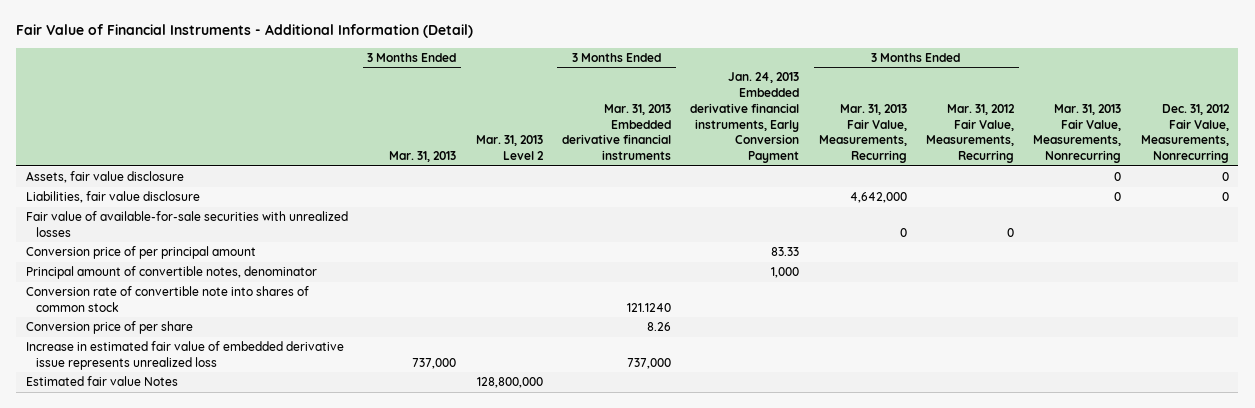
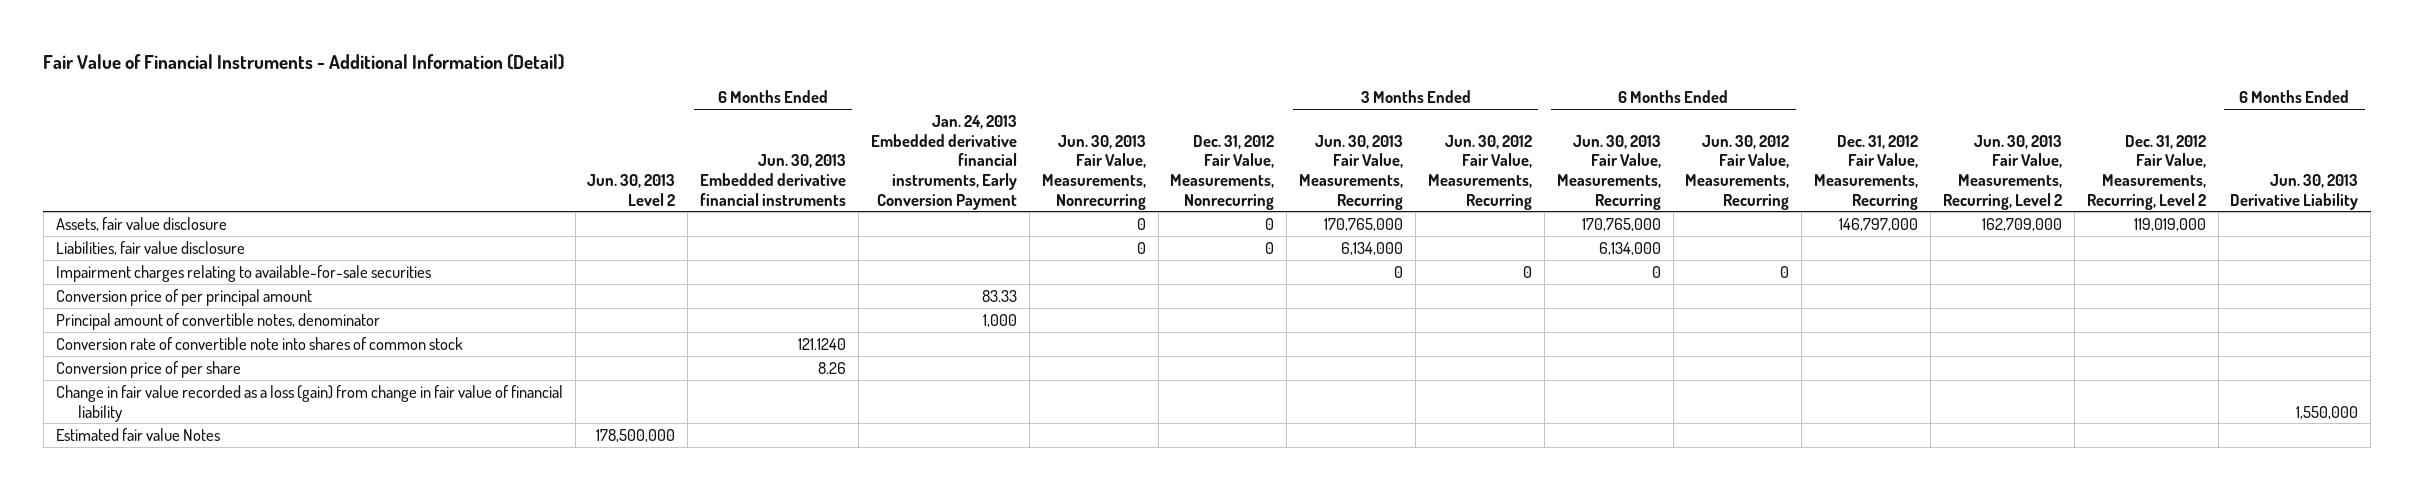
- | 3 Months Ended Mar. 31, 2013 | Mar. 31, 2013 Level 2 | 3 Months Ended Mar. 31, 2013 Embedded derivative financial instruments | Jan. 24, 2013 Embedded derivative financial instruments, Early Conversion Payment | 3 Months Ended Mar. 31, 2013 Fair Value, Measurements, Recurring | 3 Months Ended Mar. 31, 2012 Fair Value, Measurements, Recurring | Mar. 31, 2013 Fair Value, Measurements, Nonrecurring | Dec. 31, 2012 Fair Value, Measurements, Nonrecurring
+ | Jun. 30, 2013 Level 2 | 6 Months Ended Jun. 30, 2013 Embedded derivative financial instruments | Jan. 24, 2013 Embedded derivative financial instruments, Early Conversion Payment | Jun. 30, 2013 Fair Value, Measurements, Nonrecurring | Dec. 31, 2012 Fair Value, Measurements, Nonrecurring | 3 Months Ended Jun. 30, 2013 Fair Value, Measurements, Recurring | 3 Months Ended Jun. 30, 2012 Fair Value, Measurements, Recurring | 6 Months Ended Jun. 30, 2013 Fair Value, Measurements, Recurring | 6 Months Ended Jun. 30, 2012 Fair Value, Measurements, Recurring | Dec. 31, 2012 Fair Value, Measurements, Recurring | Jun. 30, 2013 Fair Value, Measurements, Recurring, Level 2 | Dec. 31, 2012 Fair Value, Measurements, Recurring, Level 2 | 6 Months Ended Jun. 30, 2013 Derivative Liability
- Fair value of available-for-sale securities with unrealized losses | | | | | 0 | 0 | |
+ Impairment charges relating to available-for-sale securities | | | | | | 0 | 0 | 0 | 0 | | | |
- Increase in estimated fair value of embedded derivative issue represents unrealized loss | 737,000 | | 737,000 | | | | |
+ Change in fair value recorded as a loss (gain) from change in fair value of financial liability | | | | | | | | | | | | | 1,550,000

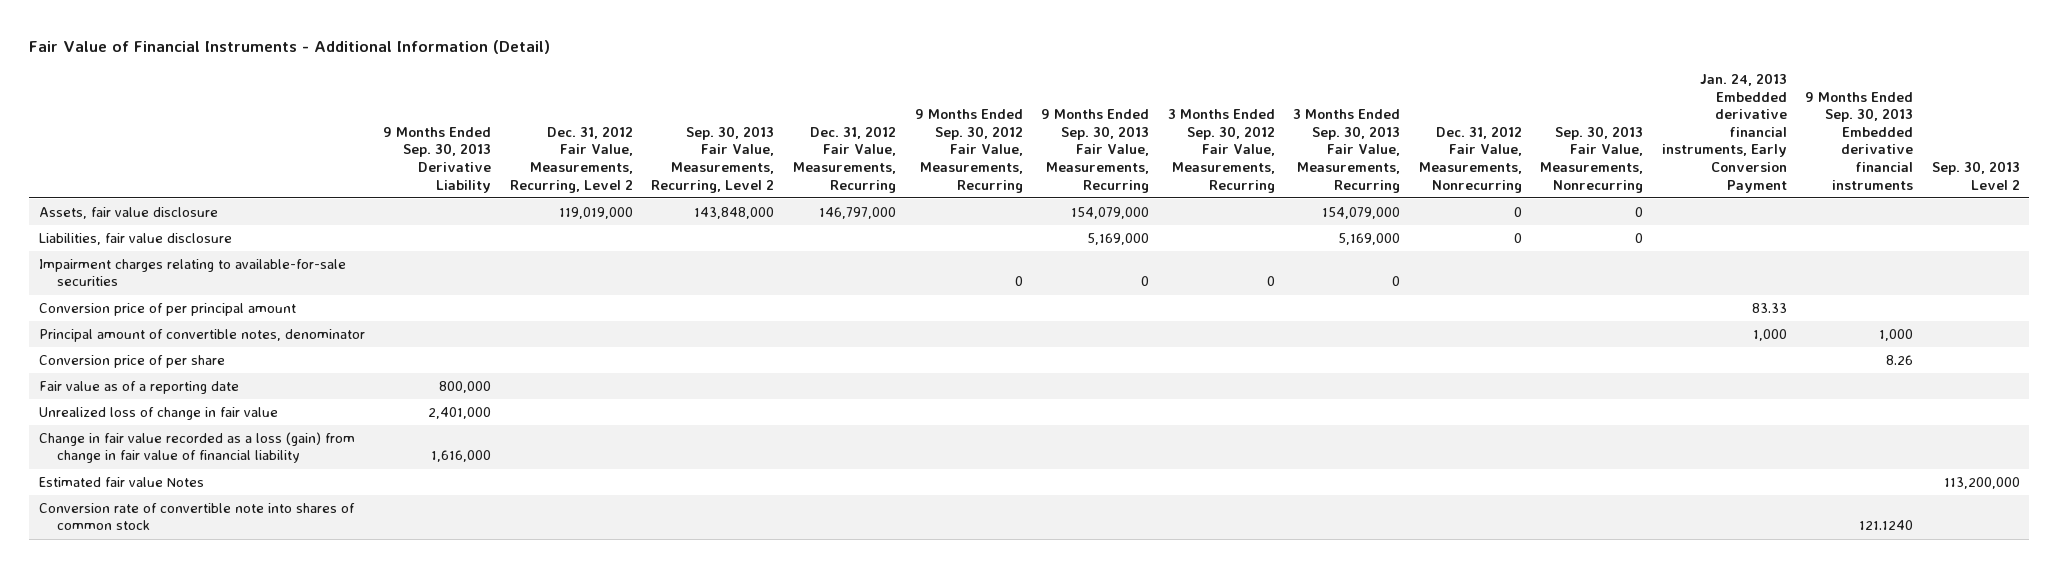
- | Jun. 30, 2013 Level 2 | 6 Months Ended Jun. 30, 2013 Embedded derivative financial instruments | Jan. 24, 2013 Embedded derivative financial instruments, Early Conversion Payment | Jun. 30, 2013 Fair Value, Measurements, Nonrecurring | Dec. 31, 2012 Fair Value, Measurements, Nonrecurring | 3 Months Ended Jun. 30, 2013 Fair Value, Measurements, Recurring | 3 Months Ended Jun. 30, 2012 Fair Value, Measurements, Recurring | 6 Months Ended Jun. 30, 2013 Fair Value, Measurements, Recurring | 6 Months Ended Jun. 30, 2012 Fair Value, Measurements, Recurring | Dec. 31, 2012 Fair Value, Measurements, Recurring | Jun. 30, 2013 Fair Value, Measurements, Recurring, Level 2 | Dec. 31, 2012 Fair Value, Measurements, Recurring, Level 2 | 6 Months Ended Jun. 30, 2013 Derivative Liability
+ | 9 Months Ended Sep. 30, 2013 Derivative Liability | Dec. 31, 2012 Fair Value, Measurements, Recurring, Level 2 | Sep. 30, 2013 Fair Value, Measurements, Recurring, Level 2 | Dec. 31, 2012 Fair Value, Measurements, Recurring | 9 Months Ended Sep. 30, 2012 Fair Value, Measurements, Recurring | 9 Months Ended Sep. 30, 2013 Fair Value, Measurements, Recurring | 3 Months Ended Sep. 30, 2012 Fair Value, Measurements, Recurring | 3 Months Ended Sep. 30, 2013 Fair Value, Measurements, Recurring | Dec. 31, 2012 Fair Value, Measurements, Nonrecurring | Sep. 30, 2013 Fair Value, Measurements, Nonrecurring | Jan. 24, 2013 Embedded derivative financial instruments, Early Conversion Payment | 9 Months Ended Sep. 30, 2013 Embedded derivative financial instruments | Sep. 30, 2013 Level 2
+ Fair value as of a reporting date | 800,000 | | | | | | | | | | | |
+ Unrealized loss of change in fair value | 2,401,000 | | | | | | | | | | | |
moved down: Conversion rate of convertible note into shares of common stock | | | | | | | | | | | | 121.1240 |

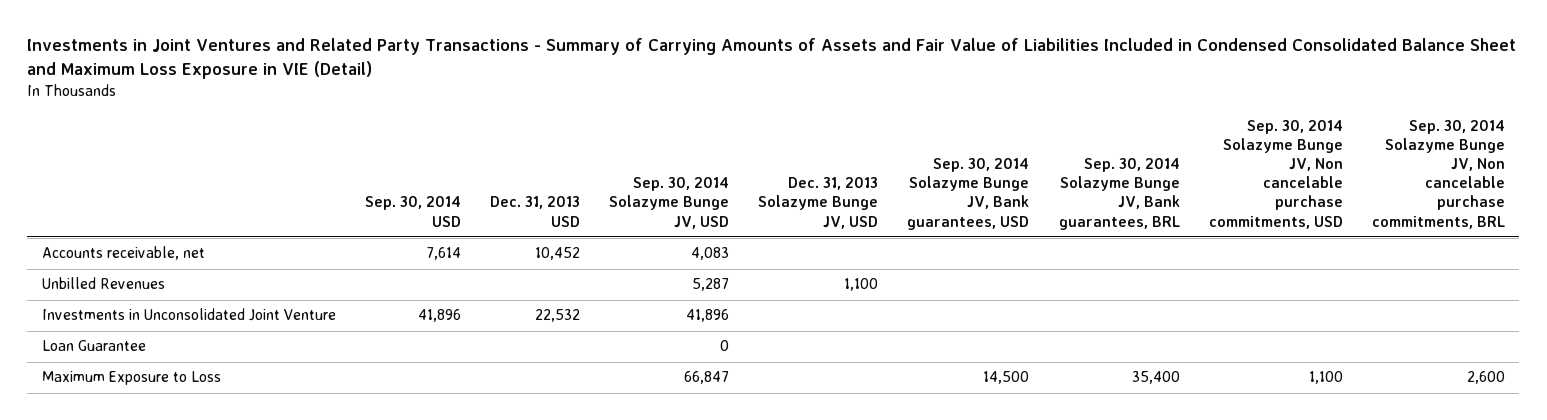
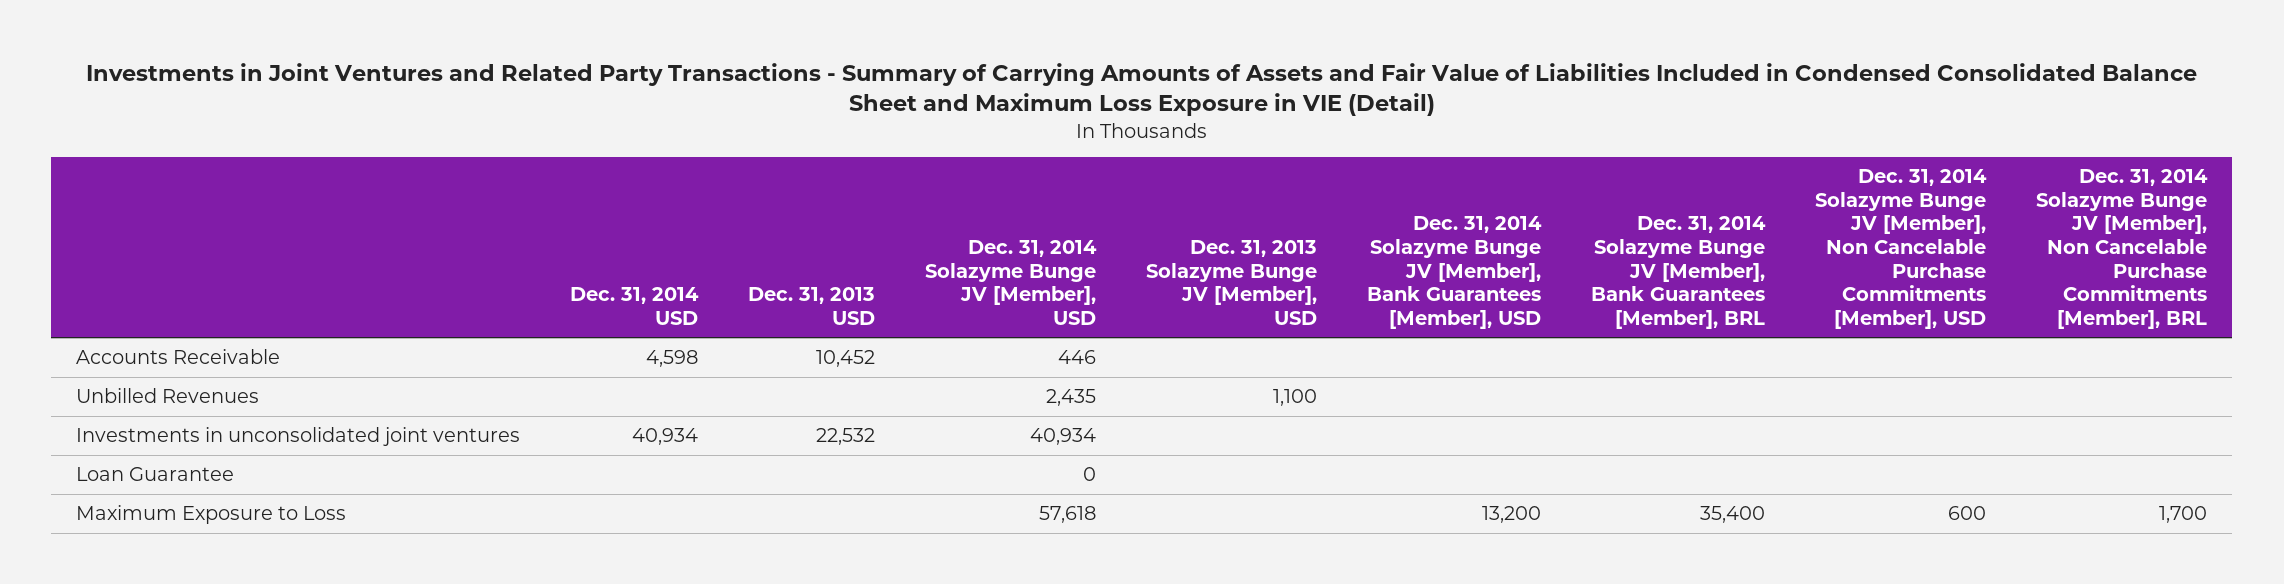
- | Sep. 30, 2014 USD | Dec. 31, 2013 USD | Sep. 30, 2014 Solazyme Bunge JV, USD | Dec. 31, 2013 Solazyme Bunge JV, USD | Sep. 30, 2014 Solazyme Bunge JV, Bank guarantees, USD | Sep. 30, 2014 Solazyme Bunge JV, Bank guarantees, BRL | Sep. 30, 2014 Solazyme Bunge JV, Non cancelable purchase commitments, USD | Sep. 30, 2014 Solazyme Bunge JV, Non cancelable purchase commitments, BRL
+ | Dec. 31, 2014 USD | Dec. 31, 2013 USD | Dec. 31, 2014 Solazyme Bunge JV [Member], USD | Dec. 31, 2013 Solazyme Bunge JV [Member], USD | Dec. 31, 2014 Solazyme Bunge JV [Member], Bank Guarantees [Member], USD | Dec. 31, 2014 Solazyme Bunge JV [Member], Bank Guarantees [Member], BRL | Dec. 31, 2014 Solazyme Bunge JV [Member], Non Cancelable Purchase Commitments [Member], USD | Dec. 31, 2014 Solazyme Bunge JV [Member], Non Cancelable Purchase Commitments [Member], BRL
- Accounts receivable, net | 7,614 | 10,452 | 4,083 | | | | |
+ Accounts Receivable | 4,598 | 10,452 | 446 | | | | |
- Investments in Unconsolidated Joint Venture | 41,896 | 22,532 | 41,896 | | | | |
+ Investments in unconsolidated joint ventures | 40,934 | 22,532 | 40,934 | | | | |

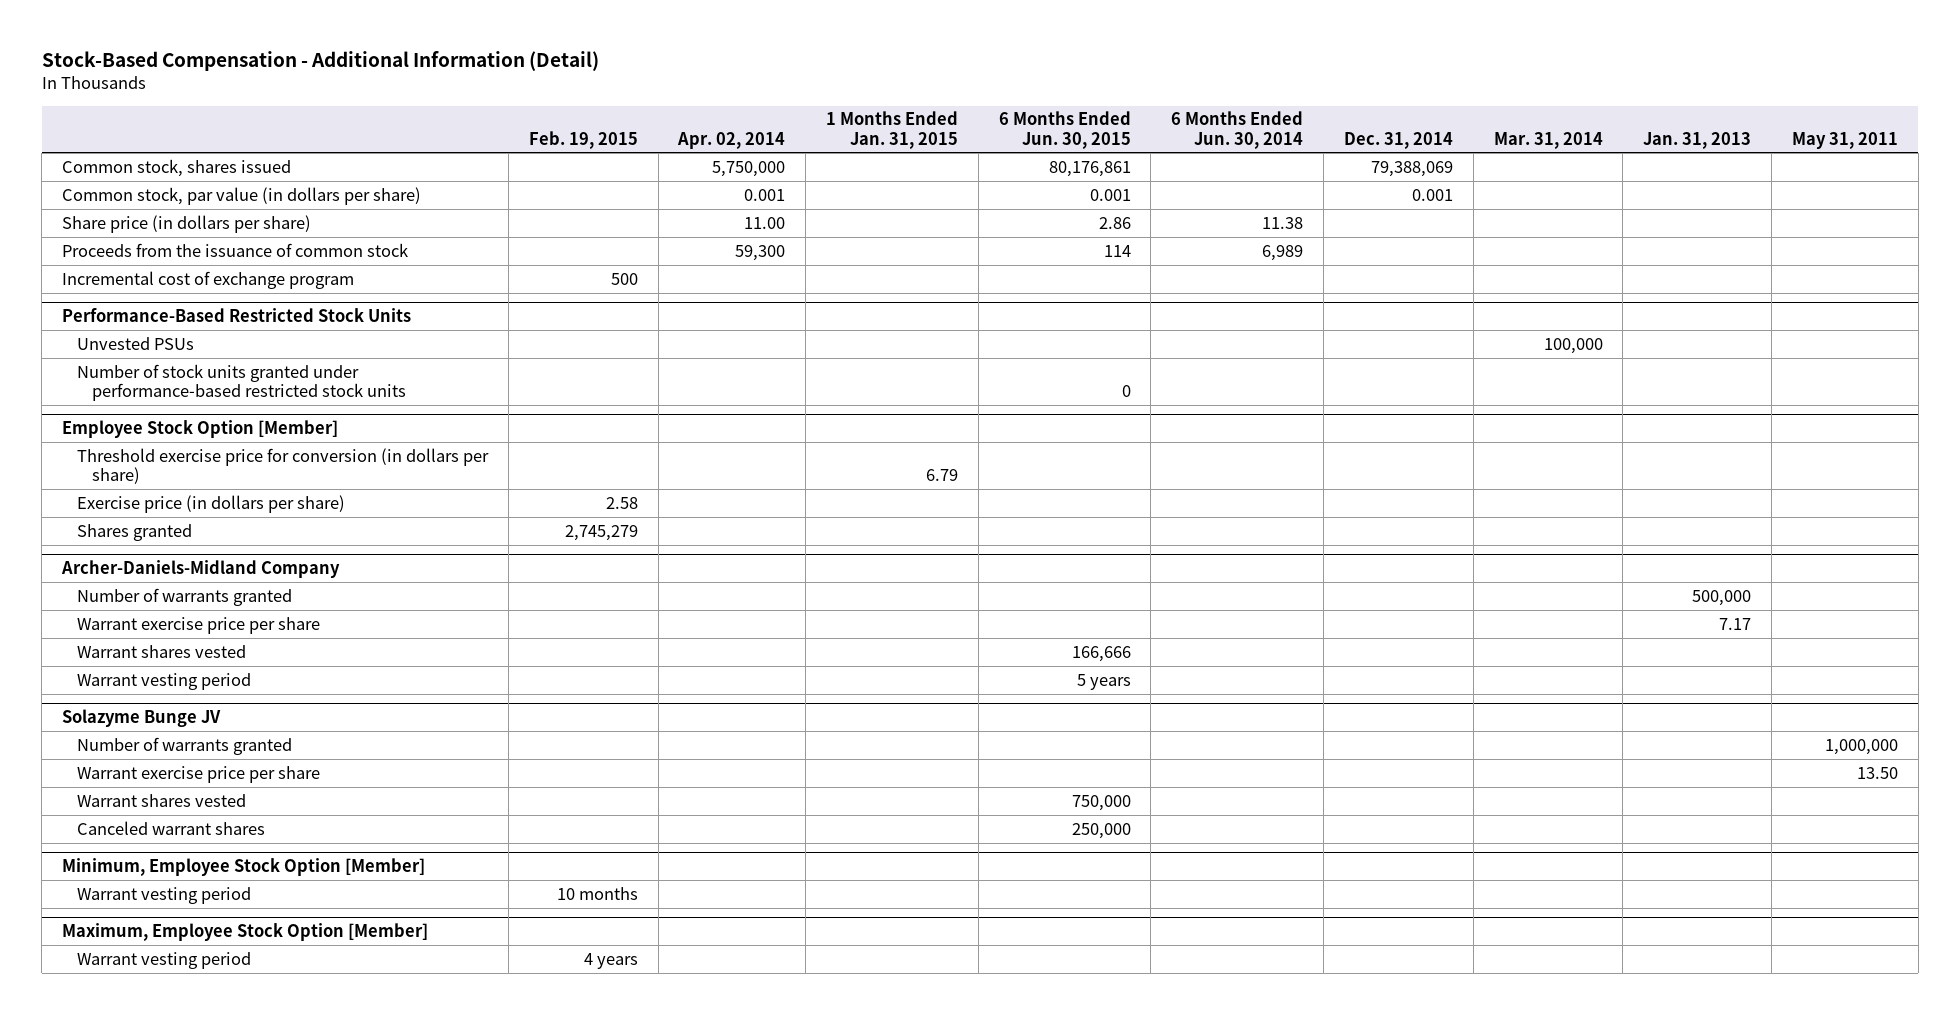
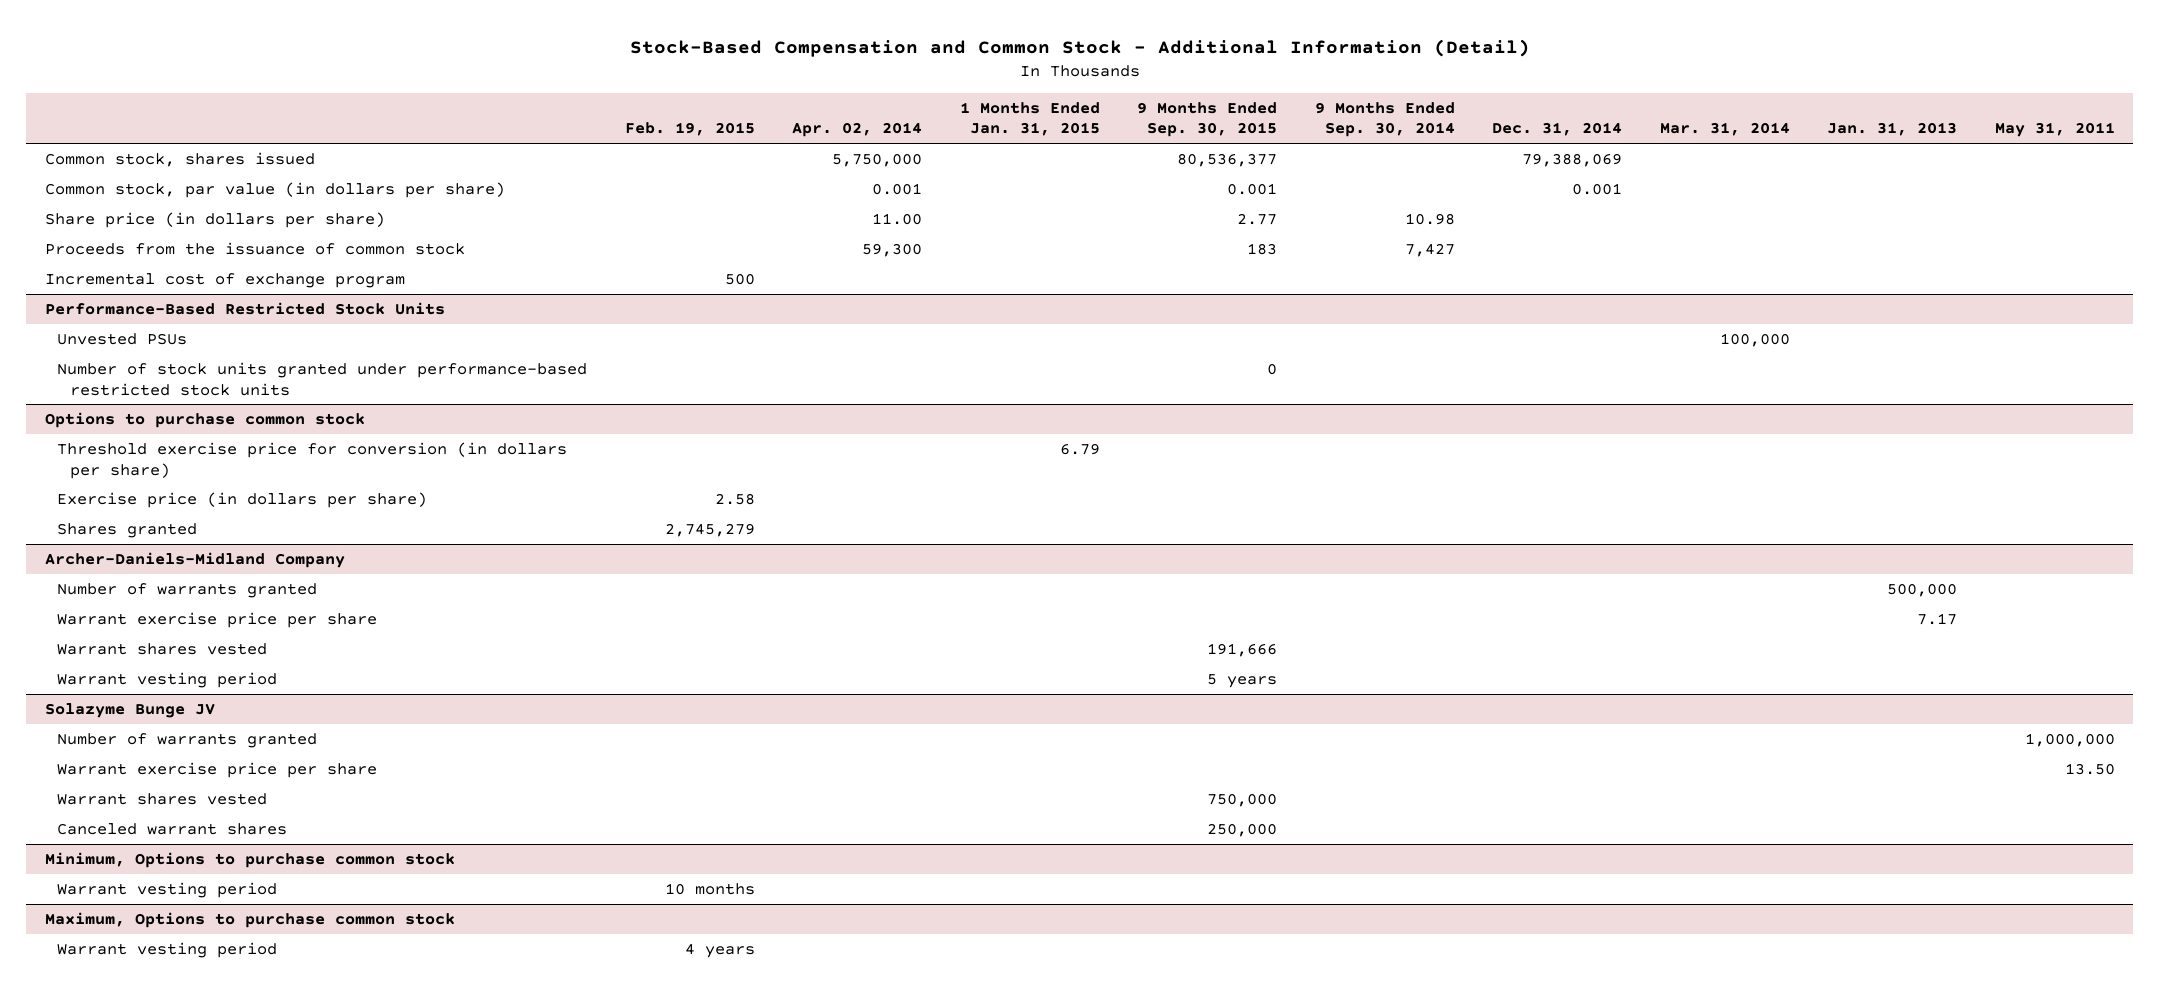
- Stock-Based Compensation - Additional Information (Detail)
+ Stock-Based Compensation and Common Stock - Additional Information (Detail)
- | Feb. 19, 2015 | Apr. 02, 2014 | 1 Months Ended Jan. 31, 2015 | 6 Months Ended Jun. 30, 2015 | 6 Months Ended Jun. 30, 2014 | Dec. 31, 2014 | Mar. 31, 2014 | Jan. 31, 2013 | May 31, 2011
+ | Feb. 19, 2015 | Apr. 02, 2014 | 1 Months Ended Jan. 31, 2015 | 9 Months Ended Sep. 30, 2015 | 9 Months Ended Sep. 30, 2014 | Dec. 31, 2014 | Mar. 31, 2014 | Jan. 31, 2013 | May 31, 2011
- Employee Stock Option [Member]
+ Options to purchase common stock
- Minimum, Employee Stock Option [Member]
+ Minimum, Options to purchase common stock
- Maximum, Employee Stock Option [Member]
+ Maximum, Options to purchase common stock

